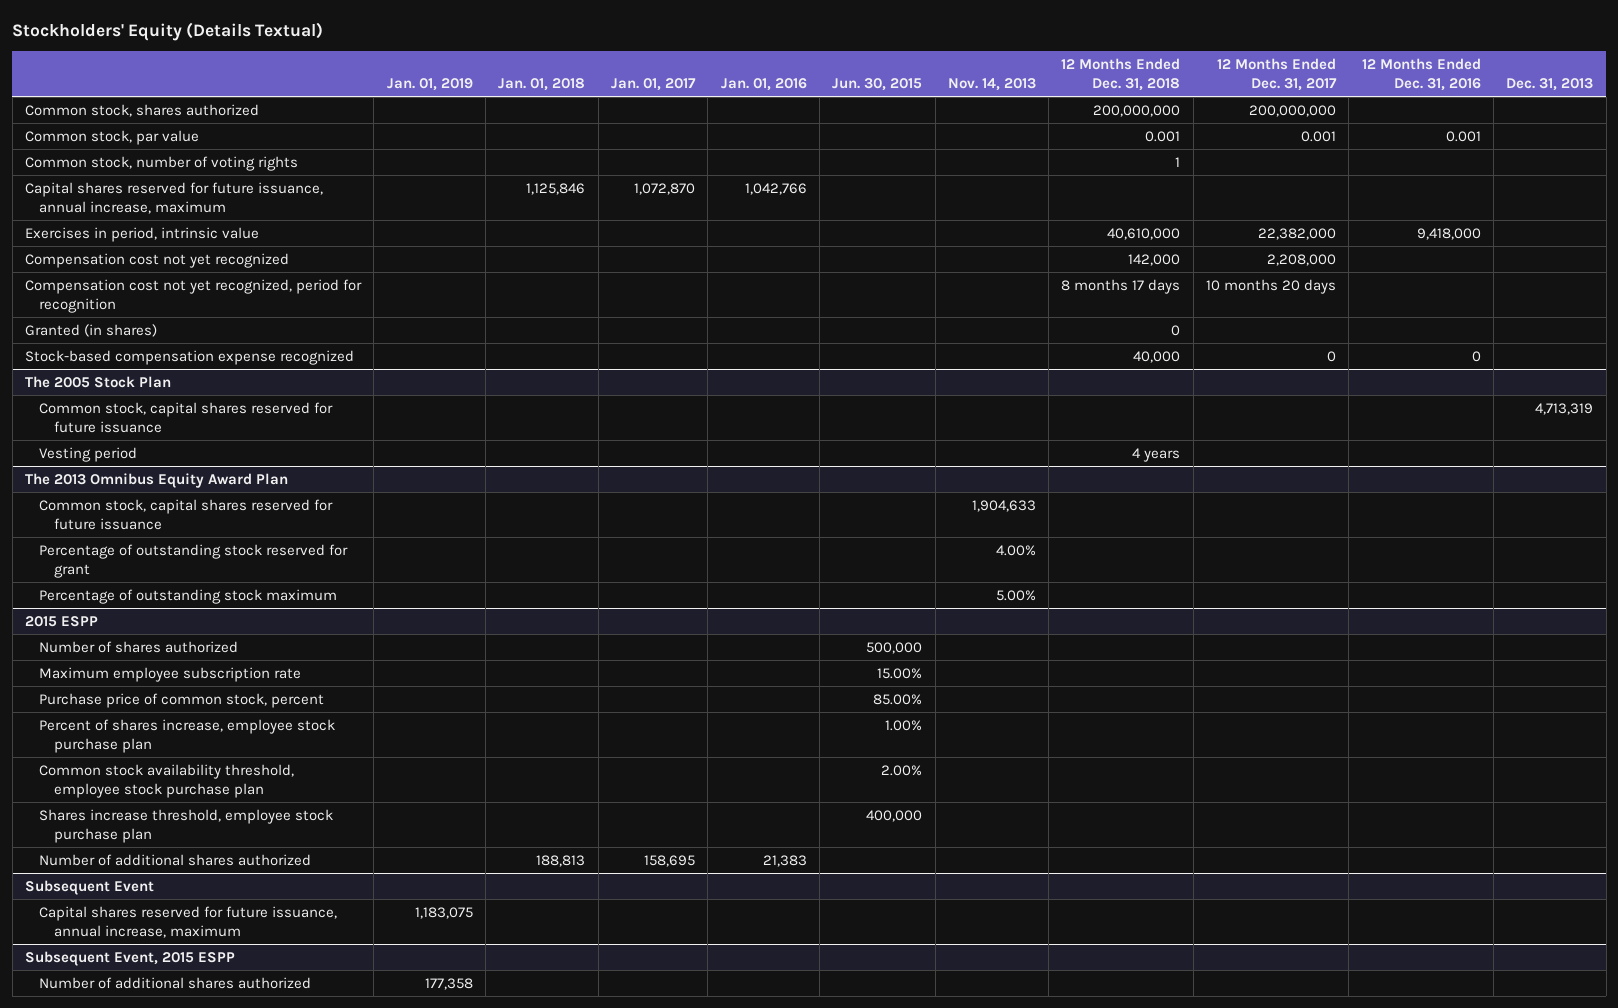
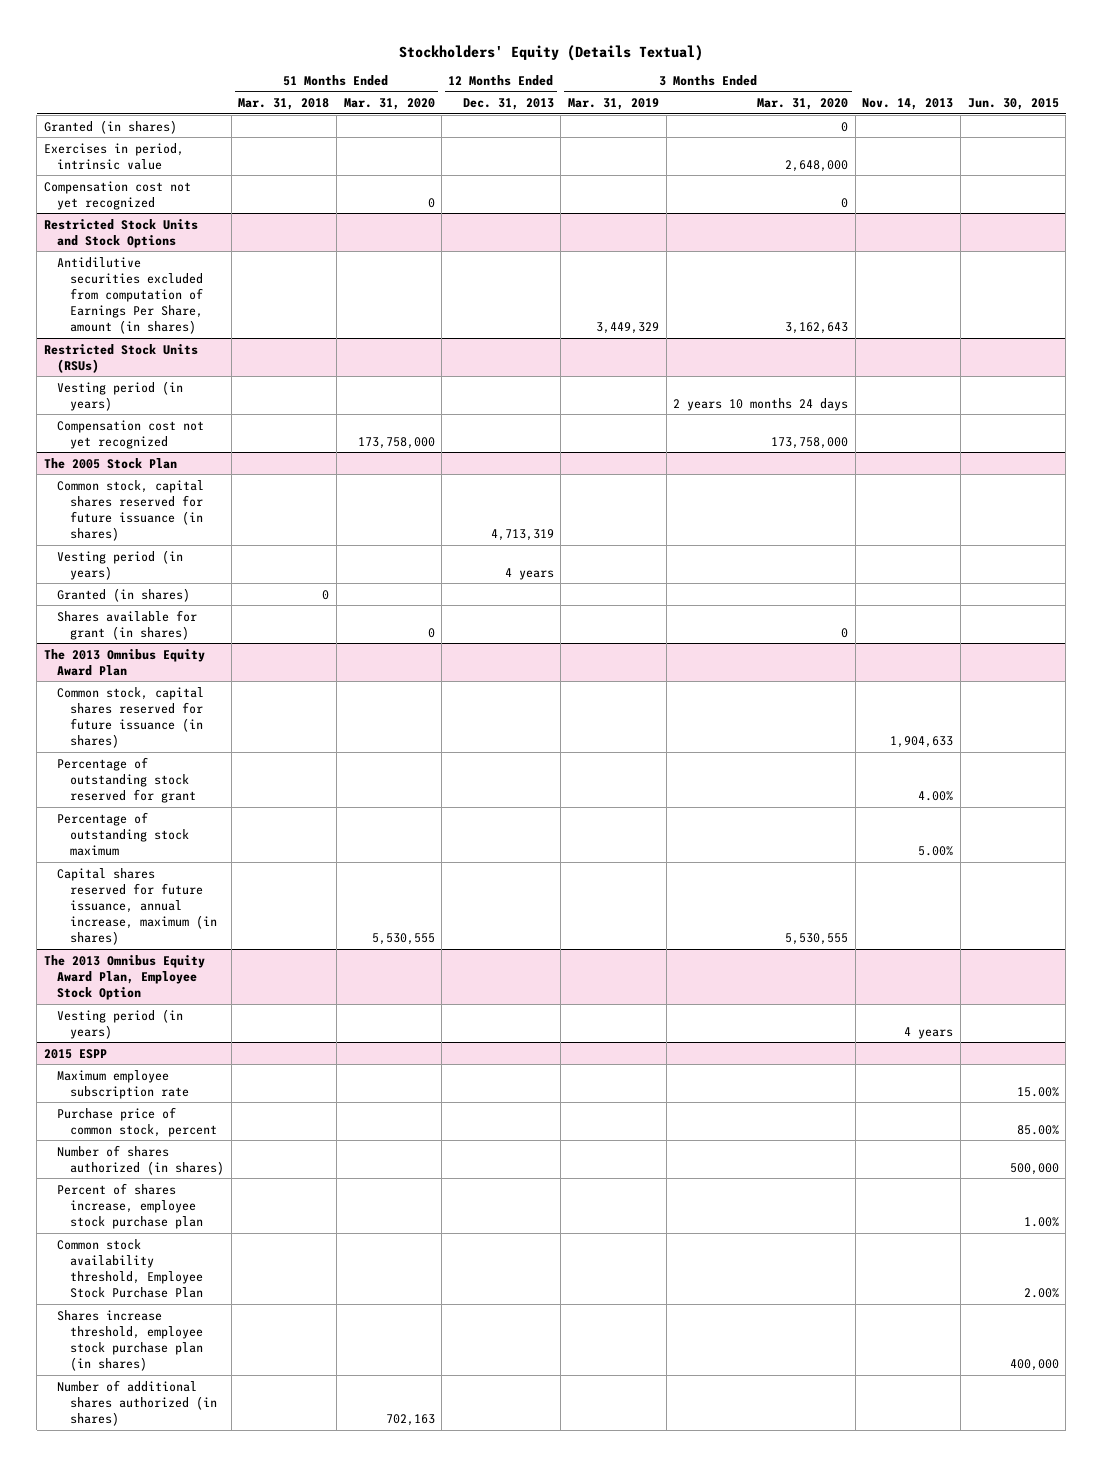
- | Jan. 01, 2019 | Jan. 01, 2018 | Jan. 01, 2017 | Jan. 01, 2016 | Jun. 30, 2015 | Nov. 14, 2013 | 12 Months Ended Dec. 31, 2018 | 12 Months Ended Dec. 31, 2017 | 12 Months Ended Dec. 31, 2016 | Dec. 31, 2013
+ | 51 Months Ended Mar. 31, 2018 | 51 Months Ended Mar. 31, 2020 | 12 Months Ended Dec. 31, 2013 | 3 Months Ended Mar. 31, 2019 | 3 Months Ended Mar. 31, 2020 | Nov. 14, 2013 | Jun. 30, 2015
- Common stock, shares authorized | | | | | | | 200,000,000 | 200,000,000 | |
- Common stock, par value | | | | | | | 0.001 | 0.001 | 0.001 |
- Common stock, number of voting rights | | | | | | | 1 | | |
- Capital shares reserved for future issuance, annual increase, maximum | | 1,125,846 | 1,072,870 | 1,042,766 | | | | | |
moved up: Granted (in shares) | | | | | 0 | |
- Compensation cost not yet recognized, period for recognition | | | | | | | 8 months 17 days | 10 months 20 days | |
- Stock-based compensation expense recognized | | | | | | | 40,000 | 0 | 0 |
+ Restricted Stock Units and Stock Options
+ Antidilutive securities excluded from computation of Earnings Per Share, amount (in shares) | | | | 3,449,329 | 3,162,643 | |
+ Restricted Stock Units (RSUs)
+ Vesting period (in years) | | | | | 2 years 10 months 24 days | |
+ Compensation cost not yet recognized | | 173,758,000 | | | 173,758,000 | |
@ The 2005 Stock Plan
- Common stock, capital shares reserved for future issuance | | | | | | | | | | 4,713,319
- Vesting period | | | | | | | 4 years | | |
+ Common stock, capital shares reserved for future issuance (in shares) | | | 4,713,319 | | | |
+ Vesting period (in years) | | | 4 years | | | |
+ Granted (in shares) | 0 | | | | | |
+ Shares available for grant (in shares) | | 0 | | | 0 | |
@ The 2013 Omnibus Equity Award Plan
- Common stock, capital shares reserved for future issuance | | | | | | 1,904,633 | | | |
+ Common stock, capital shares reserved for future issuance (in shares) | | | | | | 1,904,633 |
+ Capital shares reserved for future issuance, annual increase, maximum (in shares) | | 5,530,555 | | | 5,530,555 | |
+ The 2013 Omnibus Equity Award Plan, Employee Stock Option
+ Vesting period (in years) | | | | | | 4 years |
@ 2015 ESPP
- Number of shares authorized | | | | | 500,000 | | | | |
+ Number of shares authorized (in shares) | | | | | | | 500,000
- Common stock availability threshold, employee stock purchase plan | | | | | 2.00% | | | | |
- Shares increase threshold, employee stock purchase plan | | | | | 400,000 | | | | |
- Number of additional shares authorized | | 188,813 | 158,695 | 21,383 | | | | | |
- Subsequent Event
- Capital shares reserved for future issuance, annual increase, maximum | 1,183,075 | | | | | | | | |
- Subsequent Event, 2015 ESPP
- Number of additional shares authorized | 177,358 | | | | | | | | |
@ 2015 ESPP
+ Common stock availability threshold, Employee Stock Purchase Plan | | | | | | | 2.00%
+ Shares increase threshold, employee stock purchase plan (in shares) | | | | | | | 400,000
+ Number of additional shares authorized (in shares) | | 702,163 | | | | |

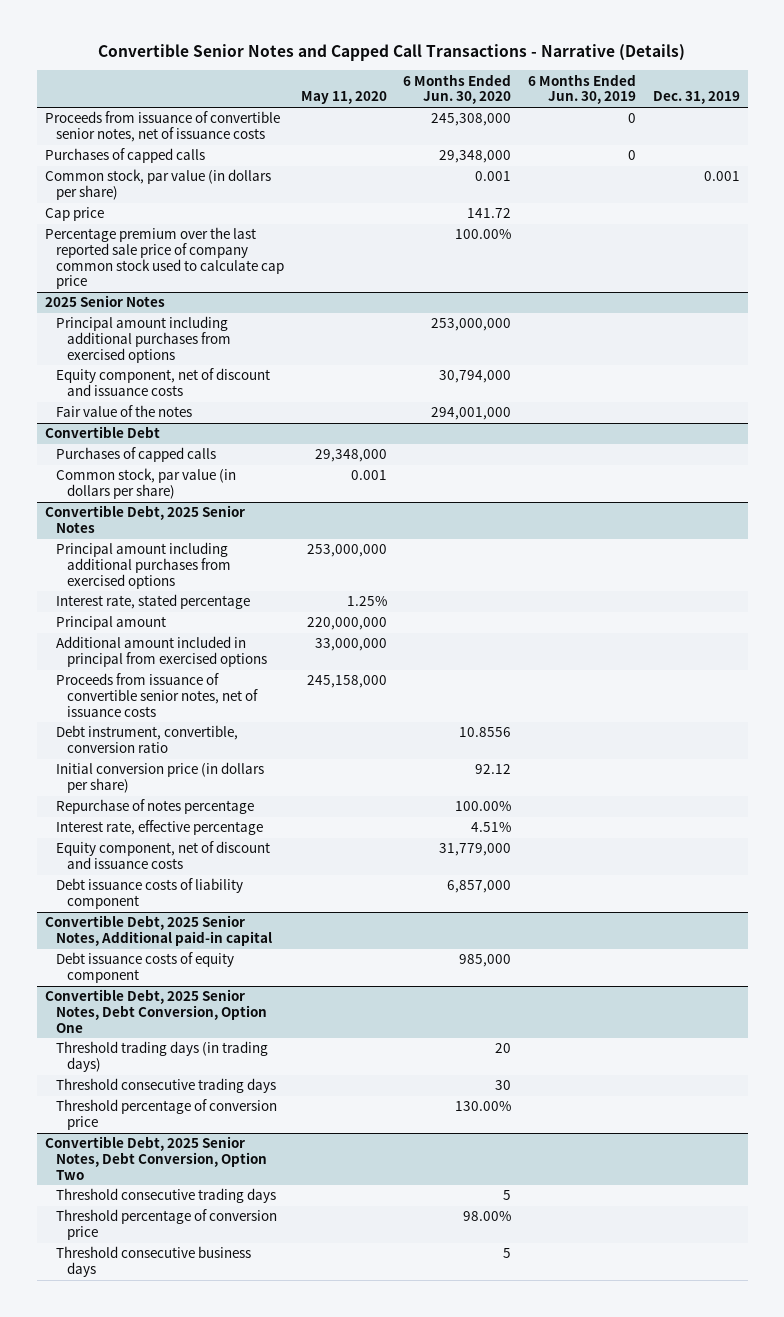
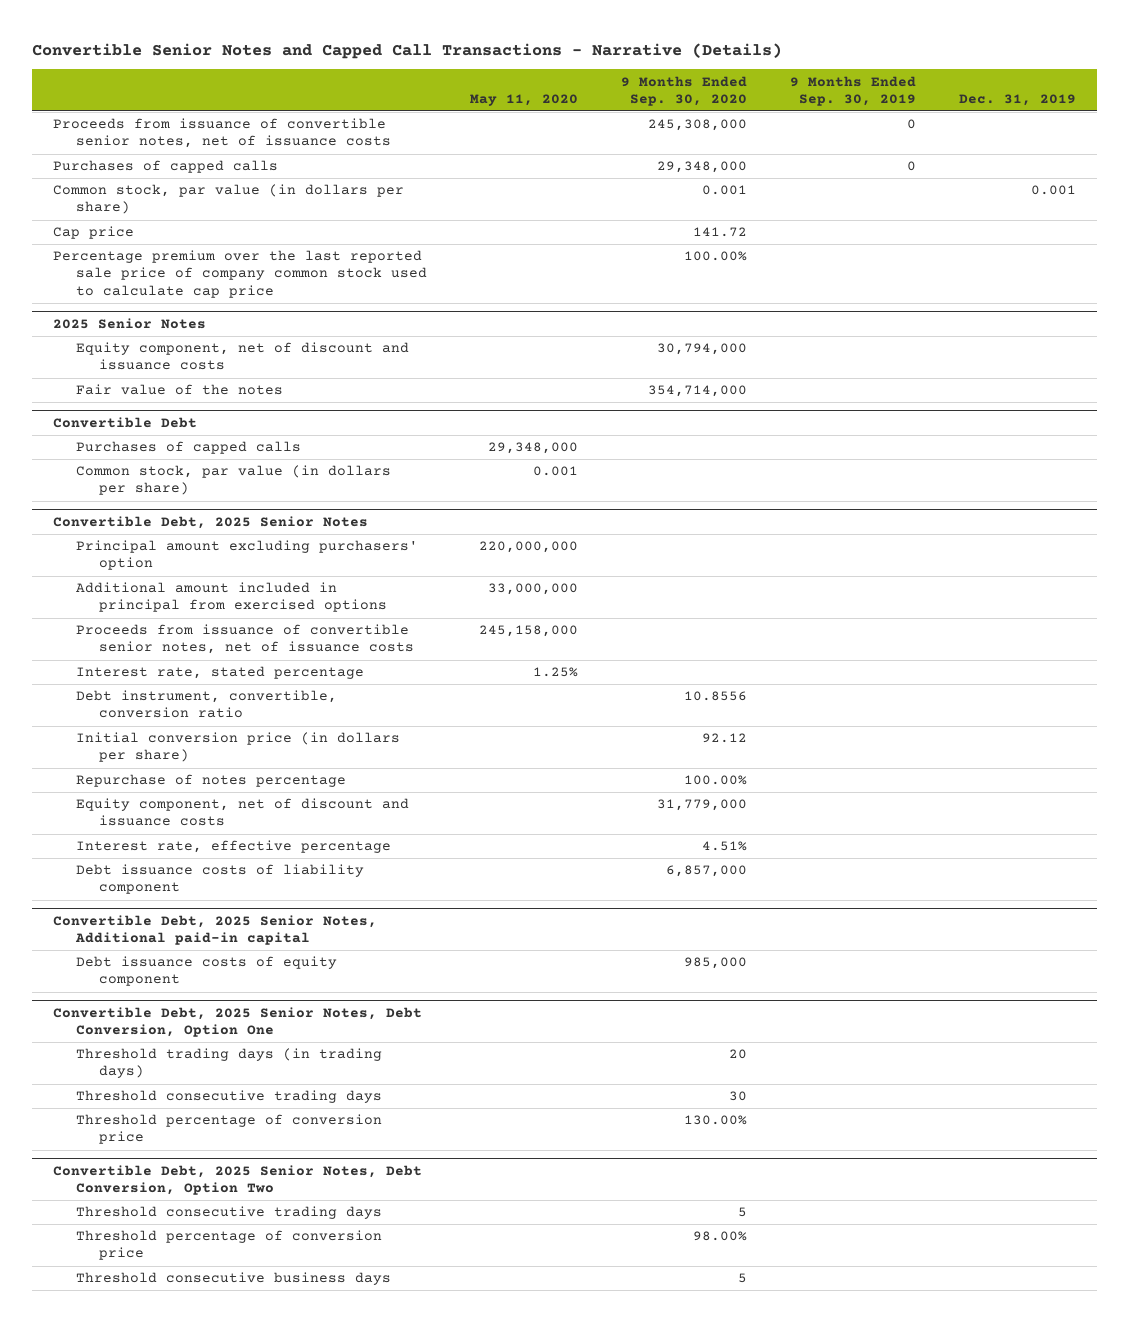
- | May 11, 2020 | 6 Months Ended Jun. 30, 2020 | 6 Months Ended Jun. 30, 2019 | Dec. 31, 2019
+ | May 11, 2020 | 9 Months Ended Sep. 30, 2020 | 9 Months Ended Sep. 30, 2019 | Dec. 31, 2019
@ 2025 Senior Notes
- Principal amount including additional purchases from exercised options | | 253,000,000 | |
@ Convertible Debt, 2025 Senior Notes
- Principal amount including additional purchases from exercised options | 253,000,000 | | |
- Principal amount | 220,000,000 | | |
+ Principal amount excluding purchasers' option | 220,000,000 | | |
moved down: Interest rate, stated percentage | 1.25% | | |
moved down: Interest rate, effective percentage | | 4.51% | |

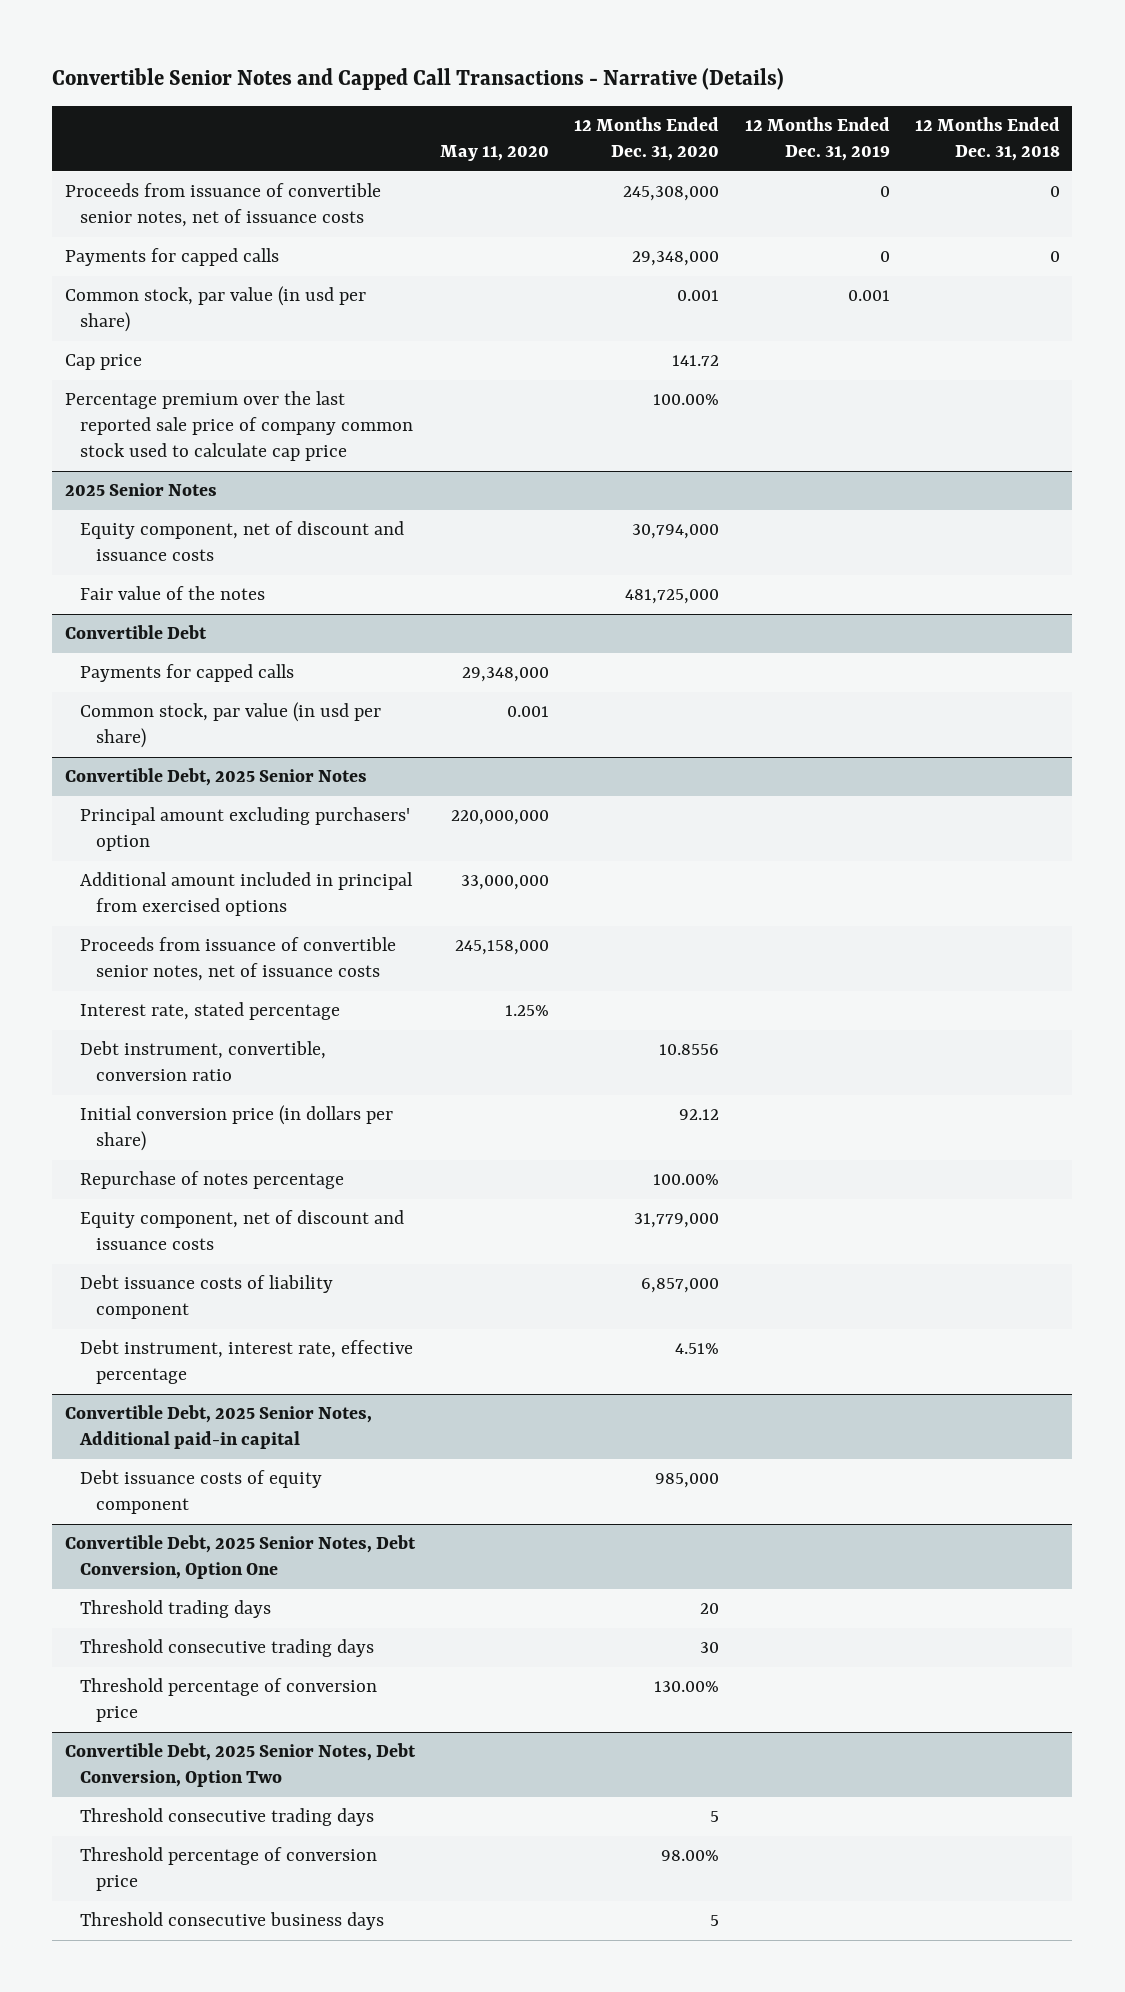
- | May 11, 2020 | 9 Months Ended Sep. 30, 2020 | 9 Months Ended Sep. 30, 2019 | Dec. 31, 2019
+ | May 11, 2020 | 12 Months Ended Dec. 31, 2020 | 12 Months Ended Dec. 31, 2019 | 12 Months Ended Dec. 31, 2018
- Purchases of capped calls | | 29,348,000 | 0 |
- Common stock, par value (in dollars per share) | | 0.001 | | 0.001
+ Payments for capped calls | | 29,348,000 | 0 | 0
+ Common stock, par value (in usd per share) | | 0.001 | 0.001 |
@ Convertible Debt
- Purchases of capped calls | 29,348,000 | | |
- Common stock, par value (in dollars per share) | 0.001 | | |
+ Payments for capped calls | 29,348,000 | | |
+ Common stock, par value (in usd per share) | 0.001 | | |
@ Convertible Debt, 2025 Senior Notes
- Interest rate, effective percentage | | 4.51% | |
+ Debt instrument, interest rate, effective percentage | | 4.51% | |
@ Convertible Debt, 2025 Senior Notes, Debt Conversion, Option One
- Threshold trading days (in trading days) | | 20 | |
+ Threshold trading days | | 20 | |

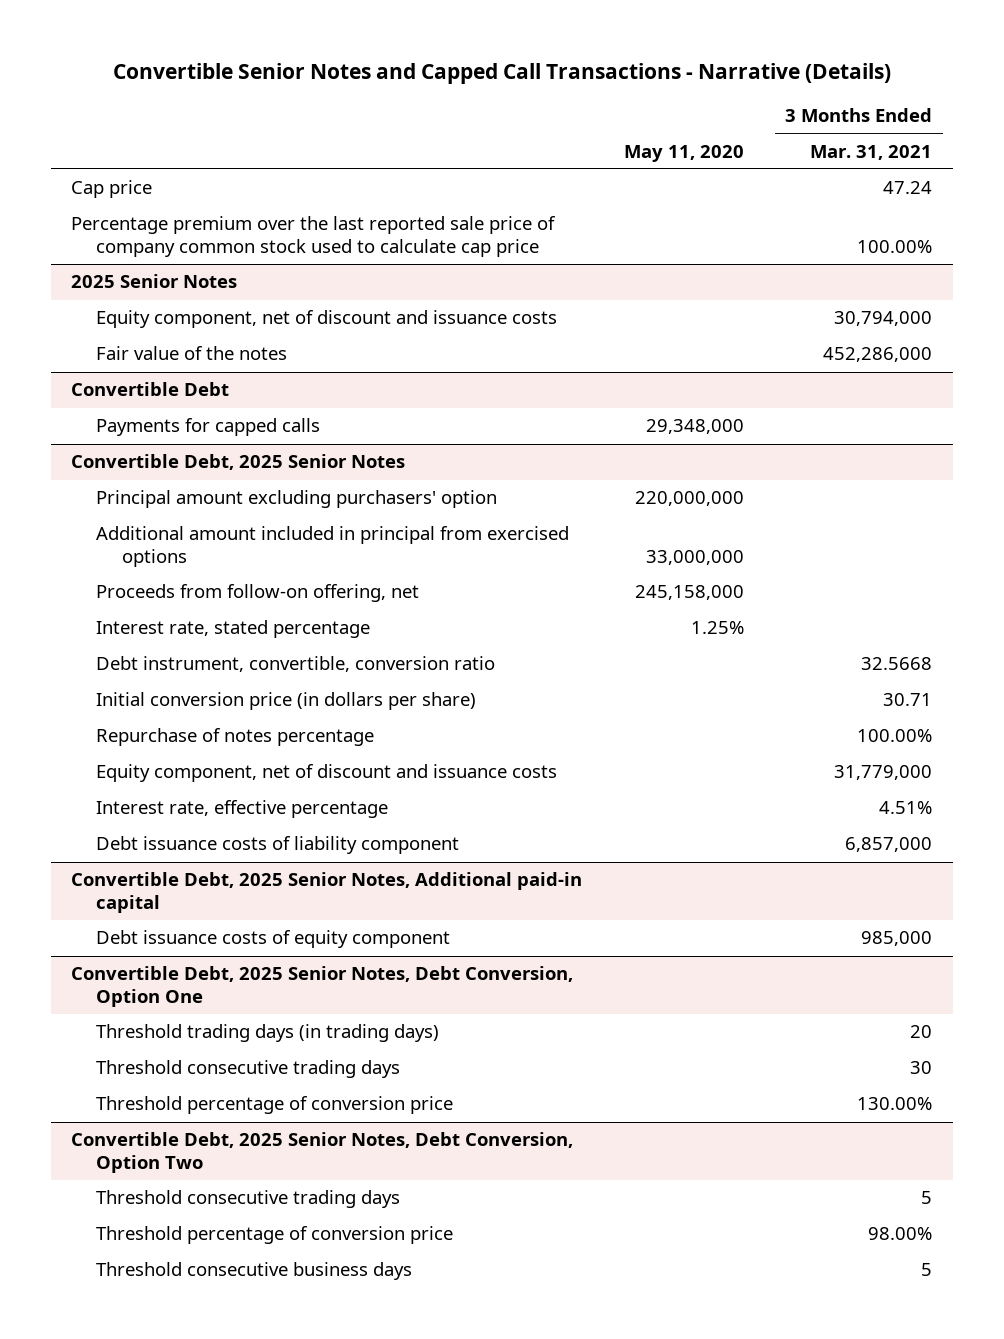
- | May 11, 2020 | 12 Months Ended Dec. 31, 2020 | 12 Months Ended Dec. 31, 2019 | 12 Months Ended Dec. 31, 2018
+ | May 11, 2020 | 3 Months Ended Mar. 31, 2021
- Proceeds from issuance of convertible senior notes, net of issuance costs | | 245,308,000 | 0 | 0
- Payments for capped calls | | 29,348,000 | 0 | 0
- Common stock, par value (in usd per share) | | 0.001 | 0.001 |
@ Convertible Debt
- Common stock, par value (in usd per share) | 0.001 | | |
@ Convertible Debt, 2025 Senior Notes
- Proceeds from issuance of convertible senior notes, net of issuance costs | 245,158,000 | | |
+ Proceeds from follow-on offering, net | 245,158,000 |
+ Interest rate, effective percentage | | 4.51%
- Debt instrument, interest rate, effective percentage | | 4.51% | |
@ Convertible Debt, 2025 Senior Notes, Debt Conversion, Option One
- Threshold trading days | | 20 | |
+ Threshold trading days (in trading days) | | 20

